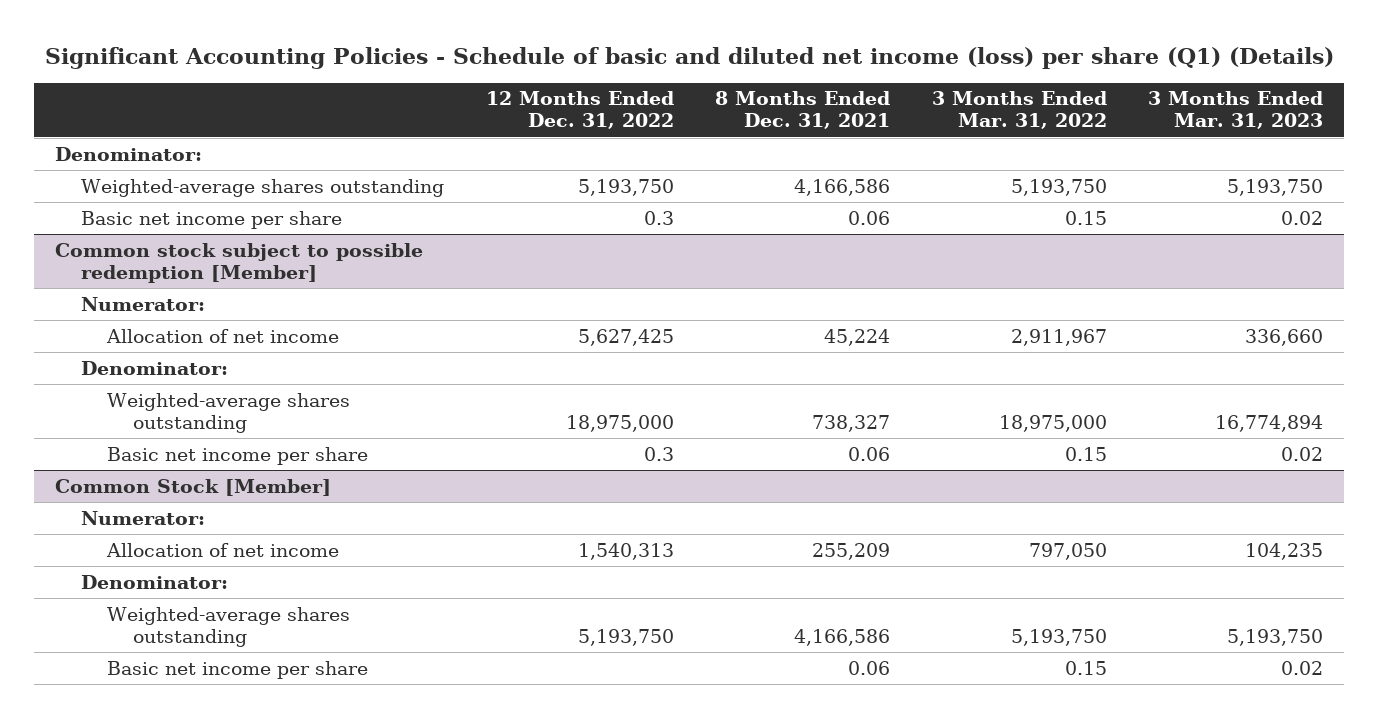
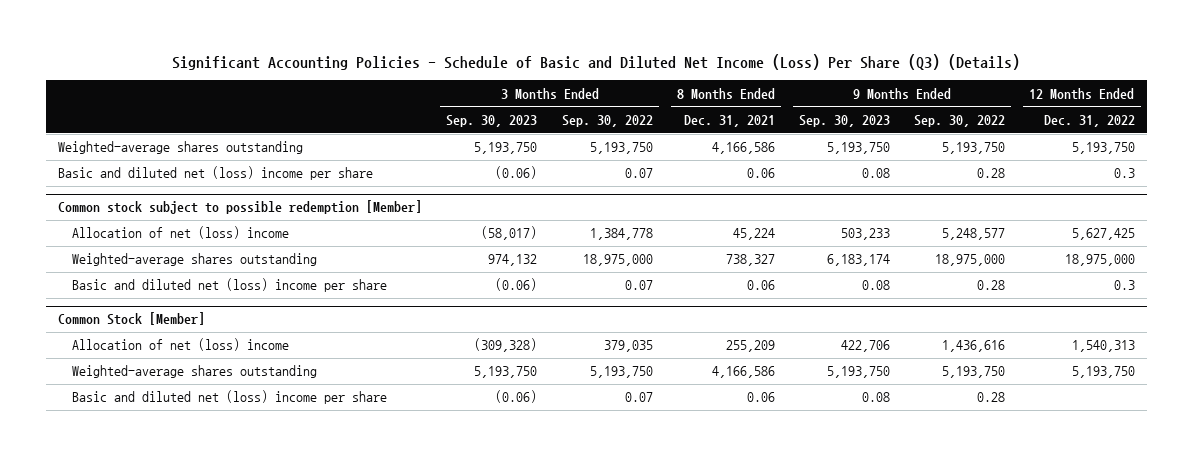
- Significant Accounting Policies - Schedule of basic and diluted net income (loss) per share (Q1) (Details)
+ Significant Accounting Policies - Schedule of Basic and Diluted Net Income (Loss) Per Share (Q3) (Details)
- | 12 Months Ended Dec. 31, 2022 | 8 Months Ended Dec. 31, 2021 | 3 Months Ended Mar. 31, 2022 | 3 Months Ended Mar. 31, 2023
+ | 3 Months Ended Sep. 30, 2023 | 3 Months Ended Sep. 30, 2022 | 8 Months Ended Dec. 31, 2021 | 9 Months Ended Sep. 30, 2023 | 9 Months Ended Sep. 30, 2022 | 12 Months Ended Dec. 31, 2022
- Denominator:
- Basic net income per share | 0.3 | 0.06 | 0.15 | 0.02
+ Basic and diluted net (loss) income per share | (0.06) | 0.07 | 0.06 | 0.08 | 0.28 | 0.3
@ Common stock subject to possible redemption [Member]
- Numerator:
- Allocation of net income | 5,627,425 | 45,224 | 2,911,967 | 336,660
- Denominator:
+ Allocation of net (loss) income | (58,017) | 1,384,778 | 45,224 | 503,233 | 5,248,577 | 5,627,425
- Basic net income per share | 0.3 | 0.06 | 0.15 | 0.02
+ Basic and diluted net (loss) income per share | (0.06) | 0.07 | 0.06 | 0.08 | 0.28 | 0.3
@ Common Stock [Member]
- Numerator:
- Allocation of net income | 1,540,313 | 255,209 | 797,050 | 104,235
- Denominator:
+ Allocation of net (loss) income | (309,328) | 379,035 | 255,209 | 422,706 | 1,436,616 | 1,540,313
- Basic net income per share | | 0.06 | 0.15 | 0.02
+ Basic and diluted net (loss) income per share | (0.06) | 0.07 | 0.06 | 0.08 | 0.28 |

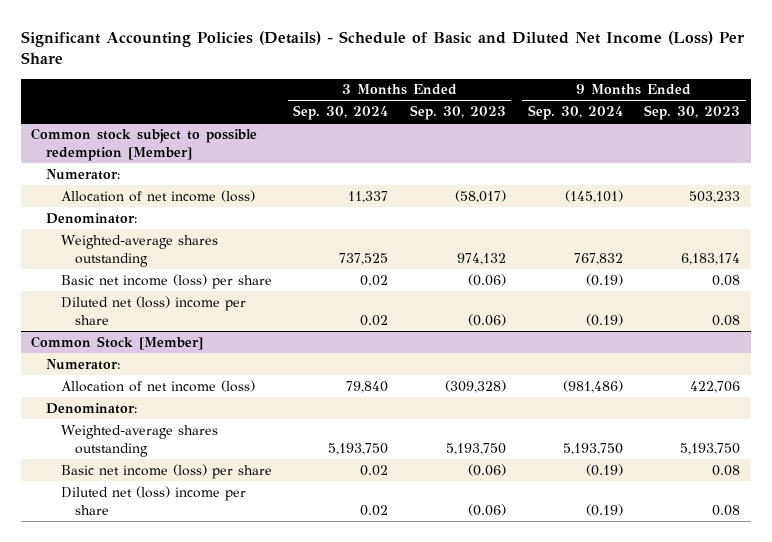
- Significant Accounting Policies - Schedule of Basic and Diluted Net Income (Loss) Per Share (Q3) (Details)
+ Significant Accounting Policies (Details) - Schedule of Basic and Diluted Net Income (Loss) Per Share
- | 3 Months Ended Sep. 30, 2023 | 3 Months Ended Sep. 30, 2022 | 8 Months Ended Dec. 31, 2021 | 9 Months Ended Sep. 30, 2023 | 9 Months Ended Sep. 30, 2022 | 12 Months Ended Dec. 31, 2022
+ | 3 Months Ended Sep. 30, 2024 | 3 Months Ended Sep. 30, 2023 | 9 Months Ended Sep. 30, 2024 | 9 Months Ended Sep. 30, 2023
- Weighted-average shares outstanding | 5,193,750 | 5,193,750 | 4,166,586 | 5,193,750 | 5,193,750 | 5,193,750
- Basic and diluted net (loss) income per share | (0.06) | 0.07 | 0.06 | 0.08 | 0.28 | 0.3
@ Common stock subject to possible redemption [Member]
- Allocation of net (loss) income | (58,017) | 1,384,778 | 45,224 | 503,233 | 5,248,577 | 5,627,425
+ Numerator:
+ Allocation of net income (loss) | 11,337 | (58,017) | (145,101) | 503,233
+ Denominator:
- Basic and diluted net (loss) income per share | (0.06) | 0.07 | 0.06 | 0.08 | 0.28 | 0.3
+ Basic net income (loss) per share | 0.02 | (0.06) | (0.19) | 0.08
+ Diluted net (loss) income per share | 0.02 | (0.06) | (0.19) | 0.08
@ Common Stock [Member]
- Allocation of net (loss) income | (309,328) | 379,035 | 255,209 | 422,706 | 1,436,616 | 1,540,313
+ Numerator:
+ Allocation of net income (loss) | 79,840 | (309,328) | (981,486) | 422,706
+ Denominator:
- Basic and diluted net (loss) income per share | (0.06) | 0.07 | 0.06 | 0.08 | 0.28 |
+ Basic net income (loss) per share | 0.02 | (0.06) | (0.19) | 0.08
+ Diluted net (loss) income per share | 0.02 | (0.06) | (0.19) | 0.08

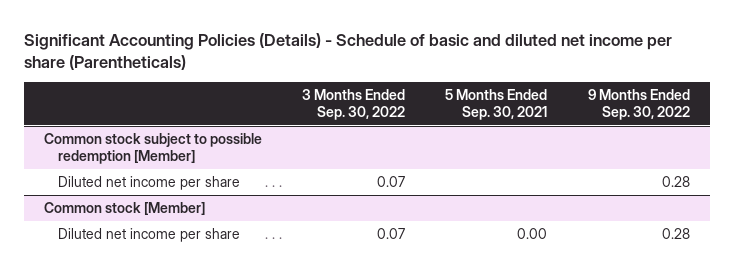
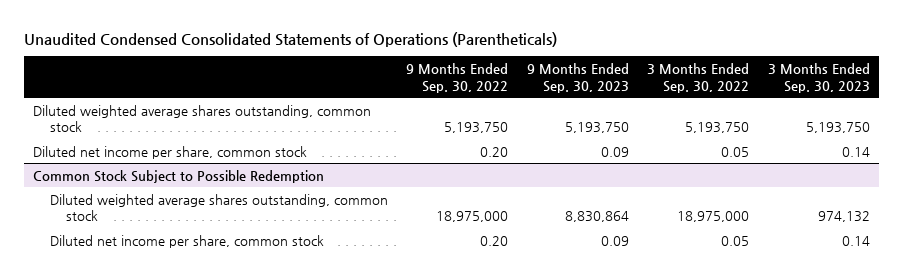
- Significant Accounting Policies (Details) - Schedule of basic and diluted net income per share (Parentheticals)
+ Unaudited Condensed Consolidated Statements of Operations (Parentheticals)
- | 3 Months Ended Sep. 30, 2022 | 5 Months Ended Sep. 30, 2021 | 9 Months Ended Sep. 30, 2022
+ | 9 Months Ended Sep. 30, 2022 | 9 Months Ended Sep. 30, 2023 | 3 Months Ended Sep. 30, 2022 | 3 Months Ended Sep. 30, 2023
- Common stock subject to possible redemption [Member]
- Diluted net income per share | 0.07 | | 0.28
- Common stock [Member]
- Diluted net income per share | 0.07 | 0.00 | 0.28
+ Diluted weighted average shares outstanding, common stock | 5,193,750 | 5,193,750 | 5,193,750 | 5,193,750
+ Diluted net income per share, common stock | 0.20 | 0.09 | 0.05 | 0.14
+ Common Stock Subject to Possible Redemption
+ Diluted weighted average shares outstanding, common stock | 18,975,000 | 8,830,864 | 18,975,000 | 974,132
+ Diluted net income per share, common stock | 0.20 | 0.09 | 0.05 | 0.14

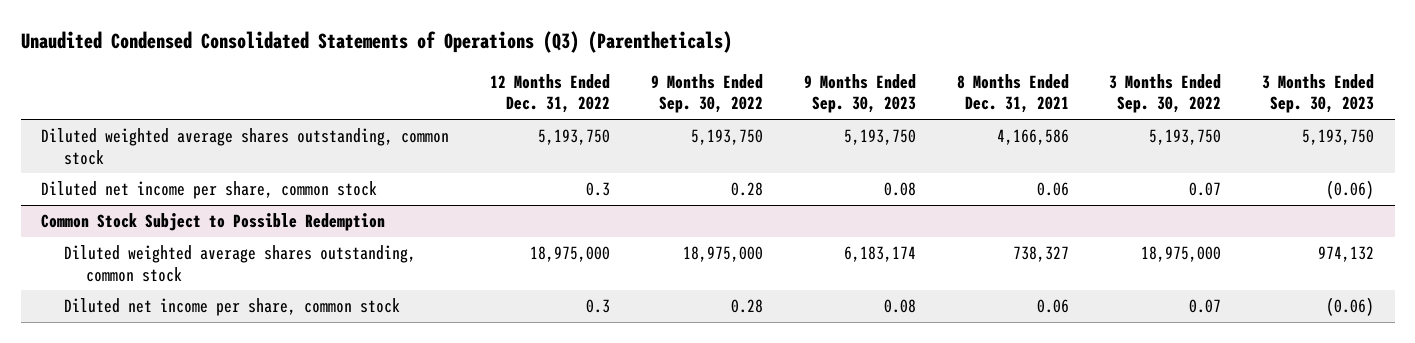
- Unaudited Condensed Consolidated Statements of Operations (Parentheticals)
+ Unaudited Condensed Consolidated Statements of Operations (Q3) (Parentheticals)
- | 9 Months Ended Sep. 30, 2022 | 9 Months Ended Sep. 30, 2023 | 3 Months Ended Sep. 30, 2022 | 3 Months Ended Sep. 30, 2023
+ | 12 Months Ended Dec. 31, 2022 | 9 Months Ended Sep. 30, 2022 | 9 Months Ended Sep. 30, 2023 | 8 Months Ended Dec. 31, 2021 | 3 Months Ended Sep. 30, 2022 | 3 Months Ended Sep. 30, 2023
- Diluted net income per share, common stock | 0.20 | 0.09 | 0.05 | 0.14
+ Diluted net income per share, common stock | 0.3 | 0.28 | 0.08 | 0.06 | 0.07 | (0.06)
@ Common Stock Subject to Possible Redemption
- Diluted weighted average shares outstanding, common stock | 18,975,000 | 8,830,864 | 18,975,000 | 974,132
- Diluted net income per share, common stock | 0.20 | 0.09 | 0.05 | 0.14
+ Diluted weighted average shares outstanding, common stock | 18,975,000 | 18,975,000 | 6,183,174 | 738,327 | 18,975,000 | 974,132
+ Diluted net income per share, common stock | 0.3 | 0.28 | 0.08 | 0.06 | 0.07 | (0.06)

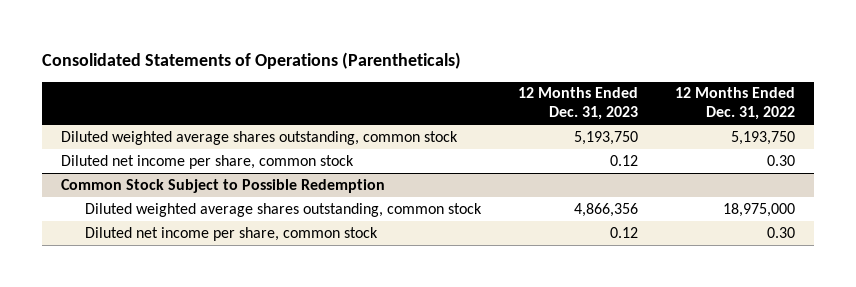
- Unaudited Condensed Consolidated Statements of Operations (Q3) (Parentheticals)
+ Consolidated Statements of Operations (Parentheticals)
- | 12 Months Ended Dec. 31, 2022 | 9 Months Ended Sep. 30, 2022 | 9 Months Ended Sep. 30, 2023 | 8 Months Ended Dec. 31, 2021 | 3 Months Ended Sep. 30, 2022 | 3 Months Ended Sep. 30, 2023
+ | 12 Months Ended Dec. 31, 2023 | 12 Months Ended Dec. 31, 2022
- Diluted net income per share, common stock | 0.3 | 0.28 | 0.08 | 0.06 | 0.07 | (0.06)
+ Diluted net income per share, common stock | 0.12 | 0.30
@ Common Stock Subject to Possible Redemption
- Diluted net income per share, common stock | 0.3 | 0.28 | 0.08 | 0.06 | 0.07 | (0.06)
+ Diluted net income per share, common stock | 0.12 | 0.30

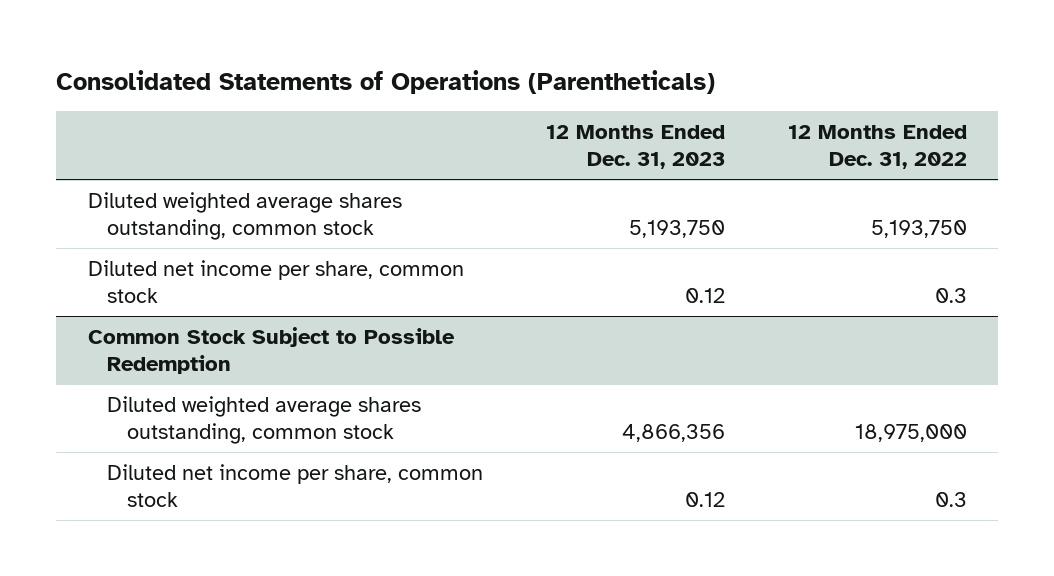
- Diluted net income per share, common stock | 0.12 | 0.30
+ Diluted net income per share, common stock | 0.12 | 0.3
@ Common Stock Subject to Possible Redemption
- Diluted net income per share, common stock | 0.12 | 0.30
+ Diluted net income per share, common stock | 0.12 | 0.3

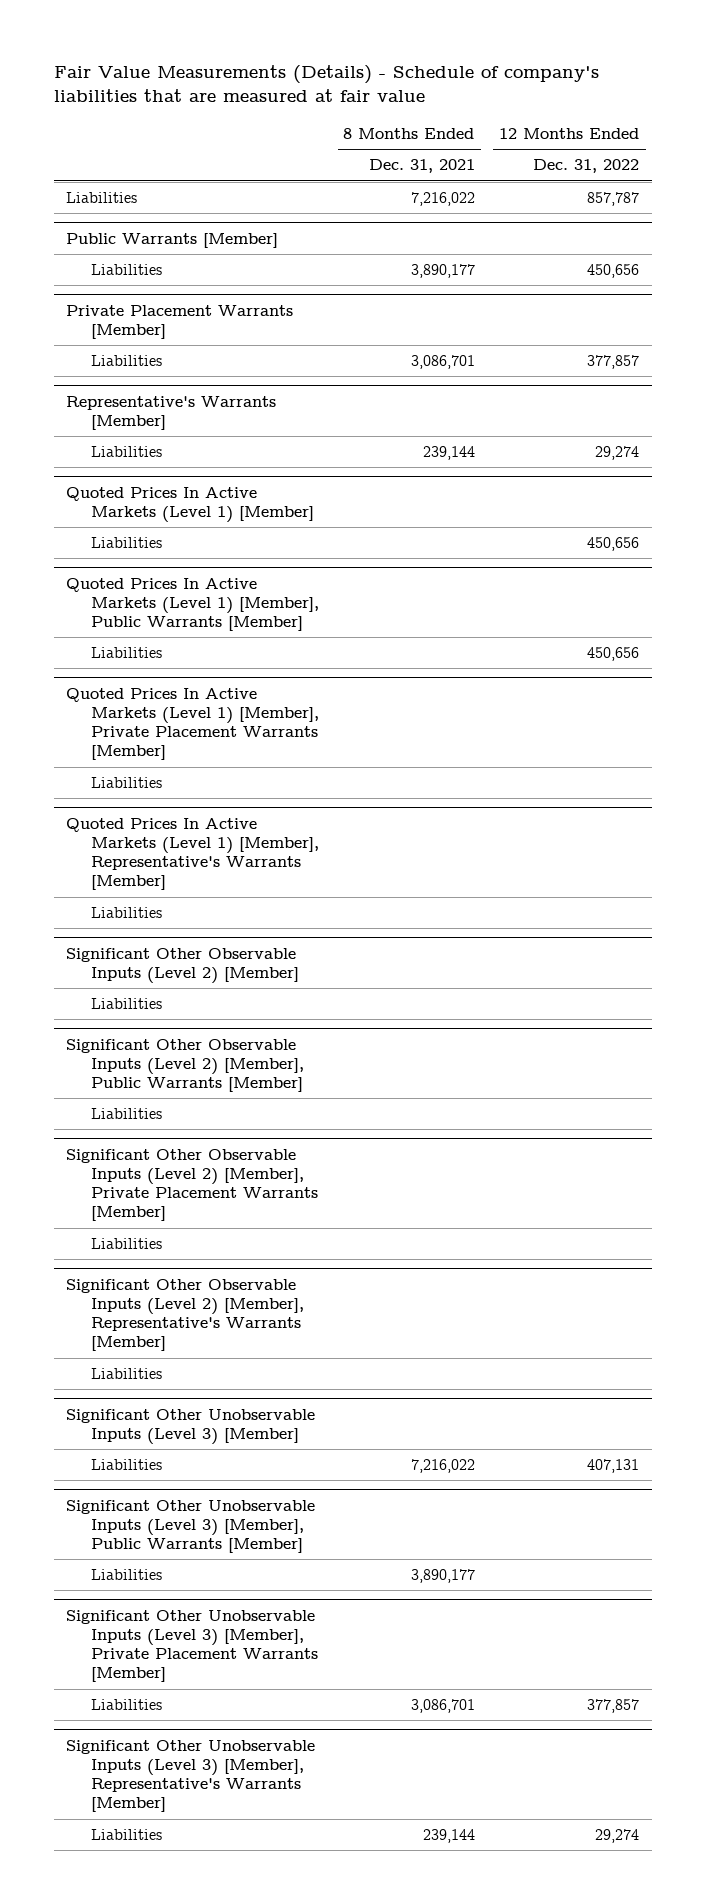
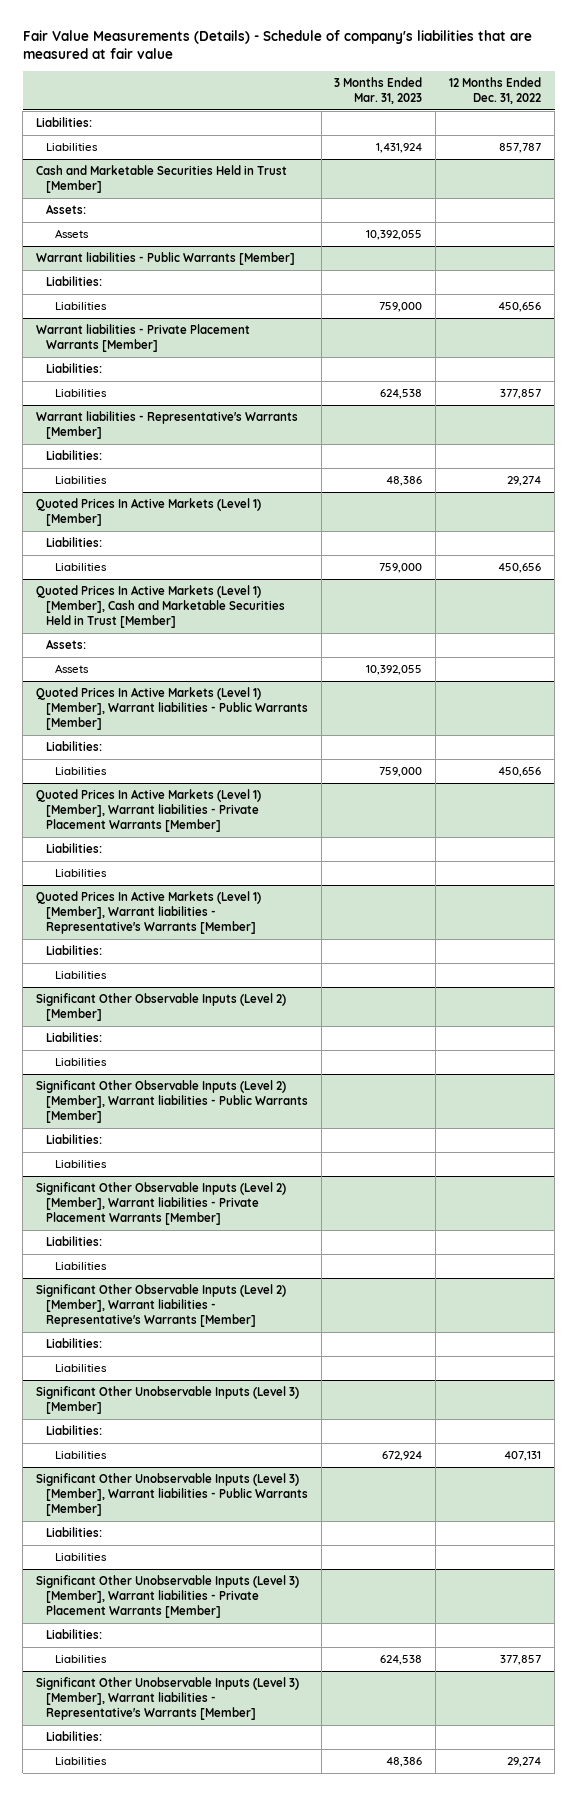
- | 8 Months Ended Dec. 31, 2021 | 12 Months Ended Dec. 31, 2022
+ | 3 Months Ended Mar. 31, 2023 | 12 Months Ended Dec. 31, 2022
+ Liabilities:
- Public Warrants [Member]
+ Cash and Marketable Securities Held in Trust [Member]
+ Assets:
+ Assets | 10,392,055 |
+ Warrant liabilities - Public Warrants [Member]
+ Liabilities:
- Private Placement Warrants [Member]
+ Warrant liabilities - Private Placement Warrants [Member]
+ Liabilities:
- Representative's Warrants [Member]
+ Warrant liabilities - Representative's Warrants [Member]
+ Liabilities:
@ Quoted Prices In Active Markets (Level 1) [Member]
+ Liabilities:
- Quoted Prices In Active Markets (Level 1) [Member], Public Warrants [Member]
+ Quoted Prices In Active Markets (Level 1) [Member], Cash and Marketable Securities Held in Trust [Member]
+ Assets:
+ Assets | 10,392,055 |
+ Quoted Prices In Active Markets (Level 1) [Member], Warrant liabilities - Public Warrants [Member]
+ Liabilities:
- Quoted Prices In Active Markets (Level 1) [Member], Private Placement Warrants [Member]
+ Quoted Prices In Active Markets (Level 1) [Member], Warrant liabilities - Private Placement Warrants [Member]
+ Liabilities:
- Quoted Prices In Active Markets (Level 1) [Member], Representative's Warrants [Member]
+ Quoted Prices In Active Markets (Level 1) [Member], Warrant liabilities - Representative's Warrants [Member]
+ Liabilities:
@ Significant Other Observable Inputs (Level 2) [Member]
+ Liabilities:
- Significant Other Observable Inputs (Level 2) [Member], Public Warrants [Member]
+ Significant Other Observable Inputs (Level 2) [Member], Warrant liabilities - Public Warrants [Member]
+ Liabilities:
- Significant Other Observable Inputs (Level 2) [Member], Private Placement Warrants [Member]
+ Significant Other Observable Inputs (Level 2) [Member], Warrant liabilities - Private Placement Warrants [Member]
+ Liabilities:
- Significant Other Observable Inputs (Level 2) [Member], Representative's Warrants [Member]
+ Significant Other Observable Inputs (Level 2) [Member], Warrant liabilities - Representative's Warrants [Member]
+ Liabilities:
@ Significant Other Unobservable Inputs (Level 3) [Member]
+ Liabilities:
- Significant Other Unobservable Inputs (Level 3) [Member], Public Warrants [Member]
+ Significant Other Unobservable Inputs (Level 3) [Member], Warrant liabilities - Public Warrants [Member]
+ Liabilities:
- Significant Other Unobservable Inputs (Level 3) [Member], Private Placement Warrants [Member]
+ Significant Other Unobservable Inputs (Level 3) [Member], Warrant liabilities - Private Placement Warrants [Member]
+ Liabilities:
- Significant Other Unobservable Inputs (Level 3) [Member], Representative's Warrants [Member]
+ Significant Other Unobservable Inputs (Level 3) [Member], Warrant liabilities - Representative's Warrants [Member]
+ Liabilities:

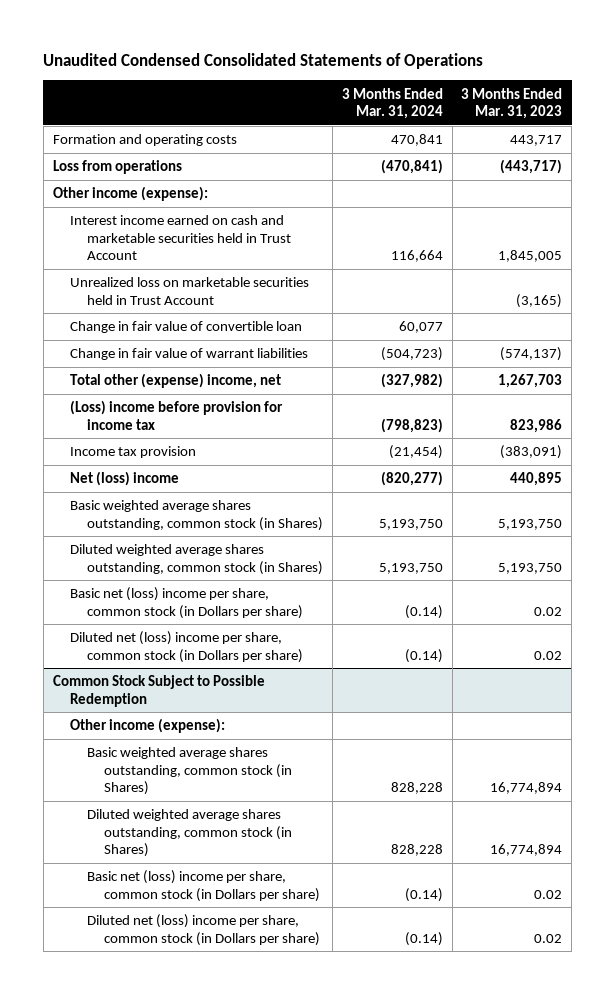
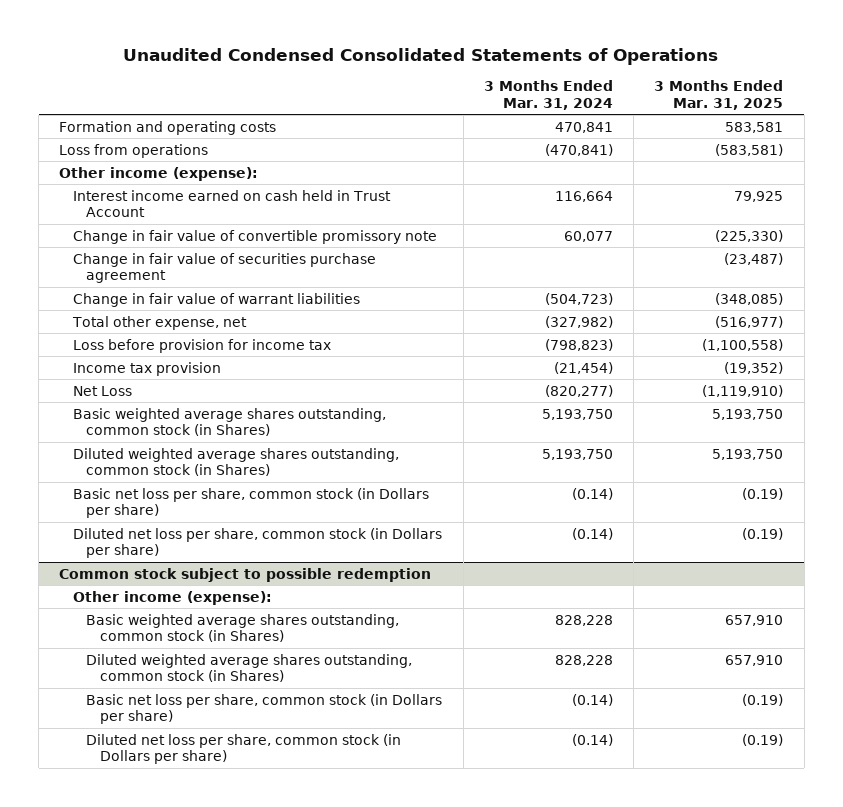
- | 3 Months Ended Mar. 31, 2024 | 3 Months Ended Mar. 31, 2023
+ | 3 Months Ended Mar. 31, 2024 | 3 Months Ended Mar. 31, 2025
- Interest income earned on cash and marketable securities held in Trust Account | 116,664 | 1,845,005
- Unrealized loss on marketable securities held in Trust Account | | (3,165)
- Change in fair value of convertible loan | 60,077 |
+ Interest income earned on cash held in Trust Account | 116,664 | 79,925
+ Change in fair value of convertible promissory note | 60,077 | (225,330)
+ Change in fair value of securities purchase agreement | | (23,487)
- Total other (expense) income, net | (327,982) | 1,267,703
- (Loss) income before provision for income tax | (798,823) | 823,986
+ Total other expense, net | (327,982) | (516,977)
+ Loss before provision for income tax | (798,823) | (1,100,558)
- Net (loss) income | (820,277) | 440,895
+ Net Loss | (820,277) | (1,119,910)
- Basic net (loss) income per share, common stock (in Dollars per share) | (0.14) | 0.02
- Diluted net (loss) income per share, common stock (in Dollars per share) | (0.14) | 0.02
- Common Stock Subject to Possible Redemption
+ Basic net loss per share, common stock (in Dollars per share) | (0.14) | (0.19)
+ Diluted net loss per share, common stock (in Dollars per share) | (0.14) | (0.19)
+ Common stock subject to possible redemption
- Basic net (loss) income per share, common stock (in Dollars per share) | (0.14) | 0.02
- Diluted net (loss) income per share, common stock (in Dollars per share) | (0.14) | 0.02
+ Basic net loss per share, common stock (in Dollars per share) | (0.14) | (0.19)
+ Diluted net loss per share, common stock (in Dollars per share) | (0.14) | (0.19)

